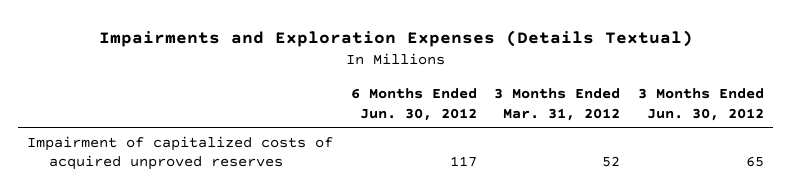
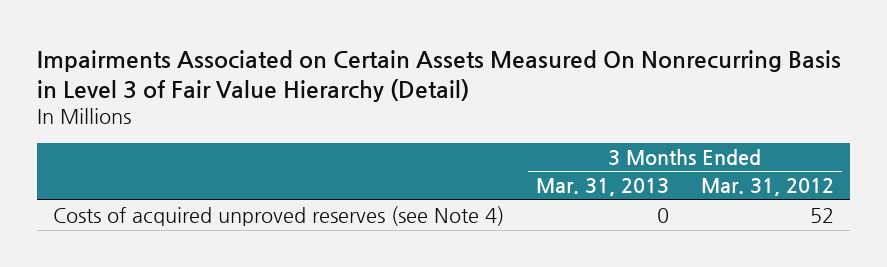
- Impairments and Exploration Expenses (Details Textual)
+ Impairments Associated on Certain Assets Measured On Nonrecurring Basis in Level 3 of Fair Value Hierarchy (Detail)
- | 6 Months Ended Jun. 30, 2012 | 3 Months Ended Mar. 31, 2012 | 3 Months Ended Jun. 30, 2012
+ | 3 Months Ended Mar. 31, 2013 | 3 Months Ended Mar. 31, 2012
- Impairment of capitalized costs of acquired unproved reserves | 117 | 52 | 65
+ Costs of acquired unproved reserves (see Note 4) | 0 | 52

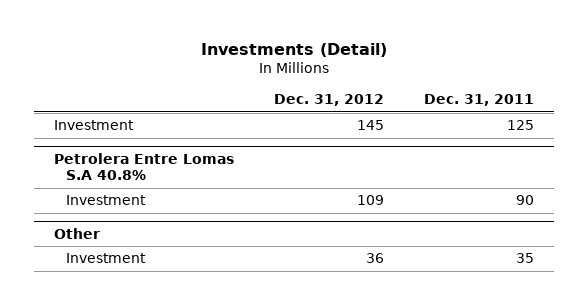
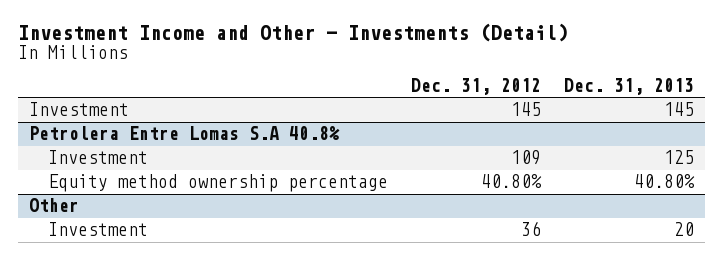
- Investments (Detail)
+ Investment Income and Other - Investments (Detail)
- | Dec. 31, 2012 | Dec. 31, 2011
+ | Dec. 31, 2012 | Dec. 31, 2013
@ Petrolera Entre Lomas S.A 40.8%
+ Equity method ownership percentage | 40.80% | 40.80%

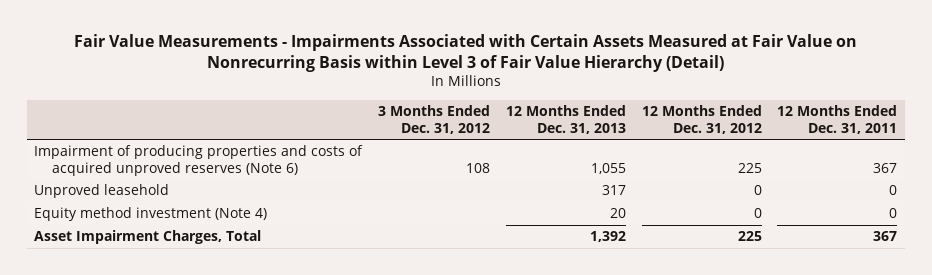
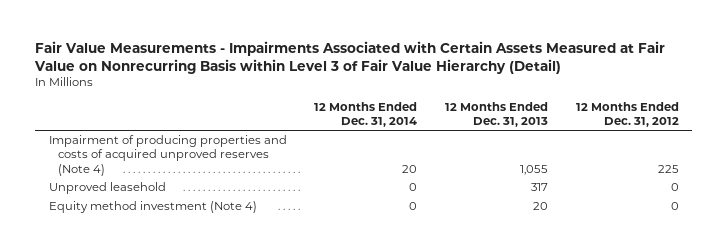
- | 3 Months Ended Dec. 31, 2012 | 12 Months Ended Dec. 31, 2013 | 12 Months Ended Dec. 31, 2012 | 12 Months Ended Dec. 31, 2011
+ | 12 Months Ended Dec. 31, 2014 | 12 Months Ended Dec. 31, 2013 | 12 Months Ended Dec. 31, 2012
- Impairment of producing properties and costs of acquired unproved reserves (Note 6) | 108 | 1,055 | 225 | 367
+ Impairment of producing properties and costs of acquired unproved reserves (Note 4) | 20 | 1,055 | 225
- Asset Impairment Charges, Total | | 1,392 | 225 | 367

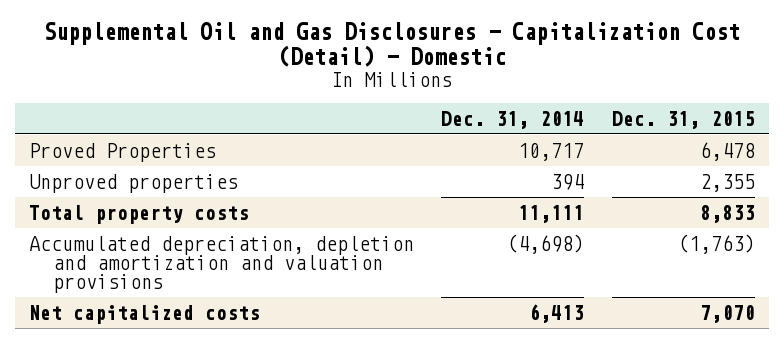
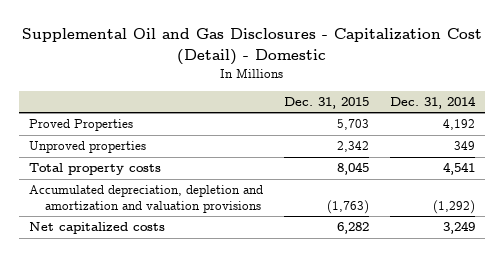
- | Dec. 31, 2014 | Dec. 31, 2015
+ | Dec. 31, 2015 | Dec. 31, 2014
- Proved Properties | 10,717 | 6,478
- Unproved properties | 394 | 2,355
- Total property costs | 11,111 | 8,833
- Accumulated depreciation, depletion and amortization and valuation provisions | (4,698) | (1,763)
- Net capitalized costs | 6,413 | 7,070
+ Proved Properties | 5,703 | 4,192
+ Unproved properties | 2,342 | 349
+ Total property costs | 8,045 | 4,541
+ Accumulated depreciation, depletion and amortization and valuation provisions | (1,763) | (1,292)
+ Net capitalized costs | 6,282 | 3,249

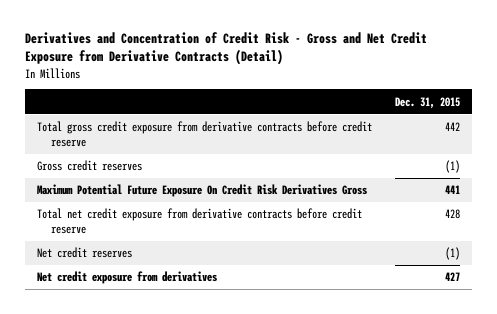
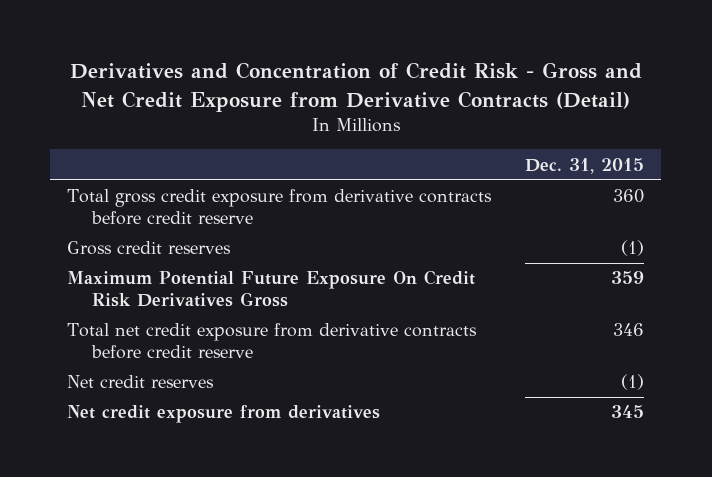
- Total gross credit exposure from derivative contracts before credit reserve | 442
+ Total gross credit exposure from derivative contracts before credit reserve | 360
- Maximum Potential Future Exposure On Credit Risk Derivatives Gross | 441
- Total net credit exposure from derivative contracts before credit reserve | 428
+ Maximum Potential Future Exposure On Credit Risk Derivatives Gross | 359
+ Total net credit exposure from derivative contracts before credit reserve | 346
- Net credit exposure from derivatives | 427
+ Net credit exposure from derivatives | 345

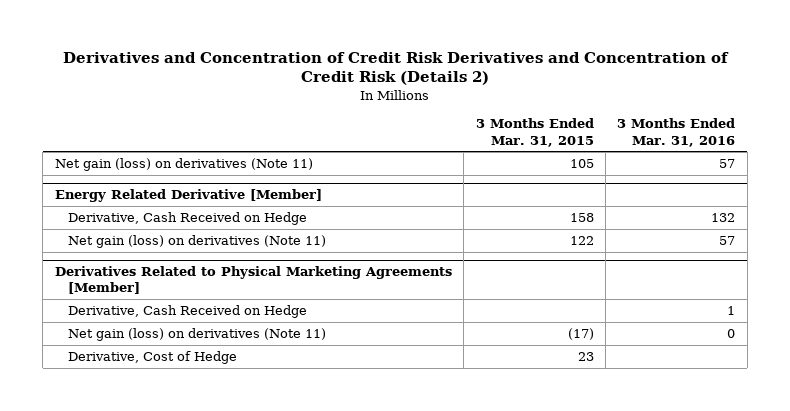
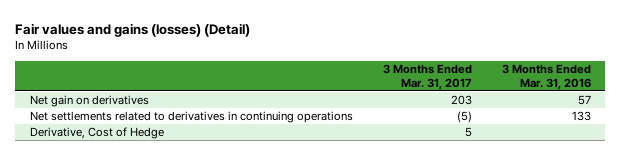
- Derivatives and Concentration of Credit Risk Derivatives and Concentration of Credit Risk (Details 2)
+ Fair values and gains (losses) (Detail)
- | 3 Months Ended Mar. 31, 2015 | 3 Months Ended Mar. 31, 2016
+ | 3 Months Ended Mar. 31, 2017 | 3 Months Ended Mar. 31, 2016
- Net gain (loss) on derivatives (Note 11) | 105 | 57
- Energy Related Derivative [Member]
- Derivative, Cash Received on Hedge | 158 | 132
- Net gain (loss) on derivatives (Note 11) | 122 | 57
- Derivatives Related to Physical Marketing Agreements [Member]
- Derivative, Cash Received on Hedge | | 1
- Net gain (loss) on derivatives (Note 11) | (17) | 0
+ Net gain on derivatives | 203 | 57
+ Net settlements related to derivatives in continuing operations | (5) | 133

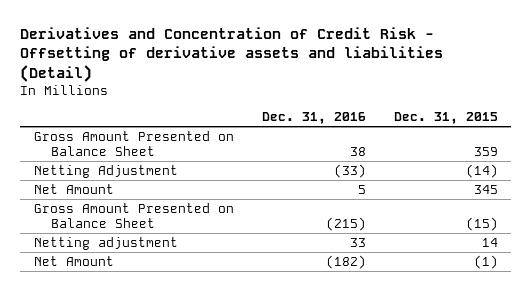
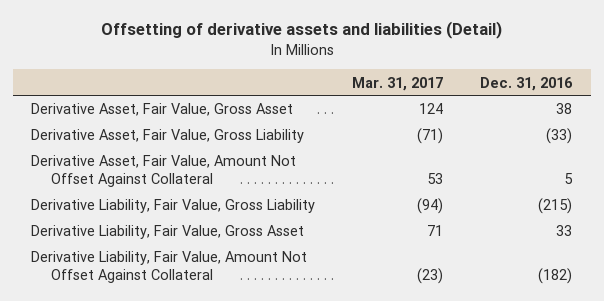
- Derivatives and Concentration of Credit Risk - Offsetting of derivative assets and liabilities (Detail)
+ Offsetting of derivative assets and liabilities (Detail)
- | Dec. 31, 2016 | Dec. 31, 2015
+ | Mar. 31, 2017 | Dec. 31, 2016
- Gross Amount Presented on Balance Sheet | 38 | 359
- Netting Adjustment | (33) | (14)
- Net Amount | 5 | 345
- Gross Amount Presented on Balance Sheet | (215) | (15)
- Netting adjustment | 33 | 14
- Net Amount | (182) | (1)
+ Derivative Asset, Fair Value, Gross Asset | 124 | 38
+ Derivative Asset, Fair Value, Gross Liability | (71) | (33)
+ Derivative Asset, Fair Value, Amount Not Offset Against Collateral | 53 | 5
+ Derivative Liability, Fair Value, Gross Liability | (94) | (215)
+ Derivative Liability, Fair Value, Gross Asset | 71 | 33
+ Derivative Liability, Fair Value, Amount Not Offset Against Collateral | (23) | (182)

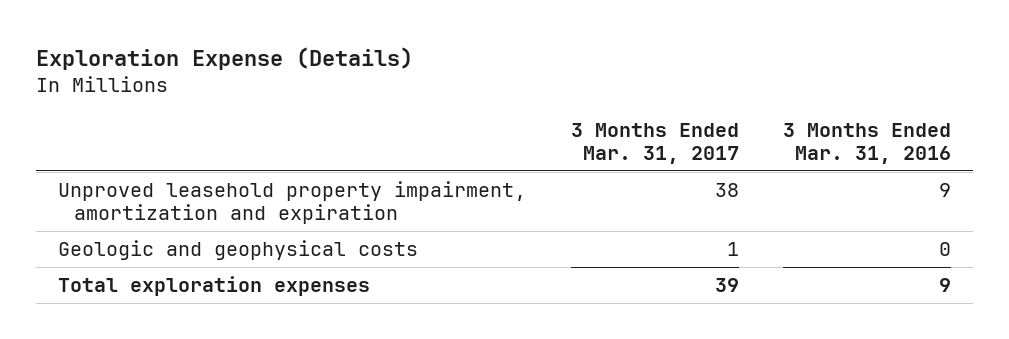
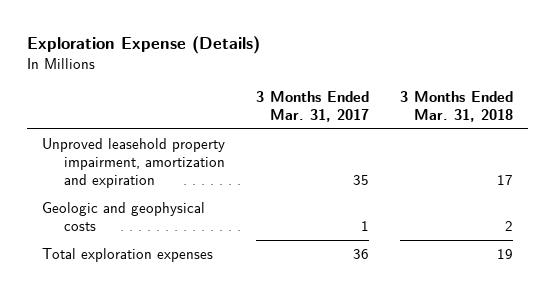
- | 3 Months Ended Mar. 31, 2017 | 3 Months Ended Mar. 31, 2016
+ | 3 Months Ended Mar. 31, 2017 | 3 Months Ended Mar. 31, 2018
- Unproved leasehold property impairment, amortization and expiration | 38 | 9
+ Unproved leasehold property impairment, amortization and expiration | 35 | 17
- Total exploration expenses | 39 | 9
+ Total exploration expenses | 36 | 19

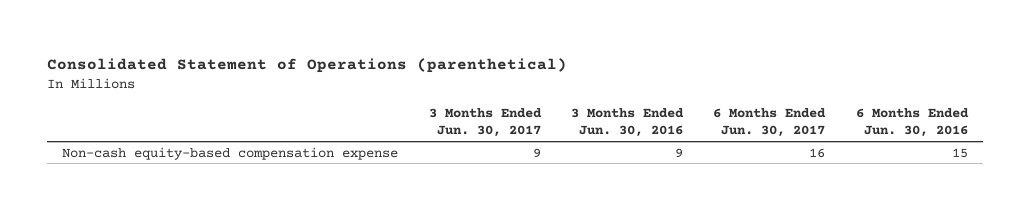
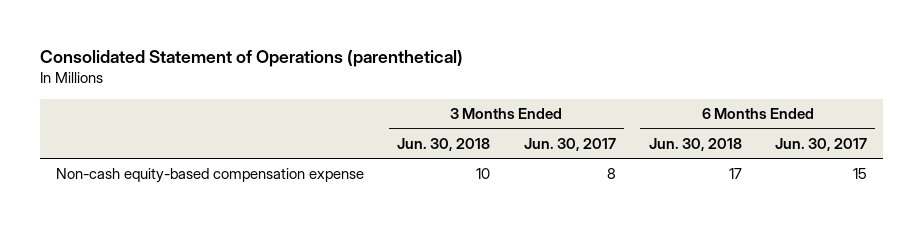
- | 3 Months Ended Jun. 30, 2017 | 3 Months Ended Jun. 30, 2016 | 6 Months Ended Jun. 30, 2017 | 6 Months Ended Jun. 30, 2016
+ | 3 Months Ended Jun. 30, 2018 | 3 Months Ended Jun. 30, 2017 | 6 Months Ended Jun. 30, 2018 | 6 Months Ended Jun. 30, 2017
- Non-cash equity-based compensation expense | 9 | 9 | 16 | 15
+ Non-cash equity-based compensation expense | 10 | 8 | 17 | 15

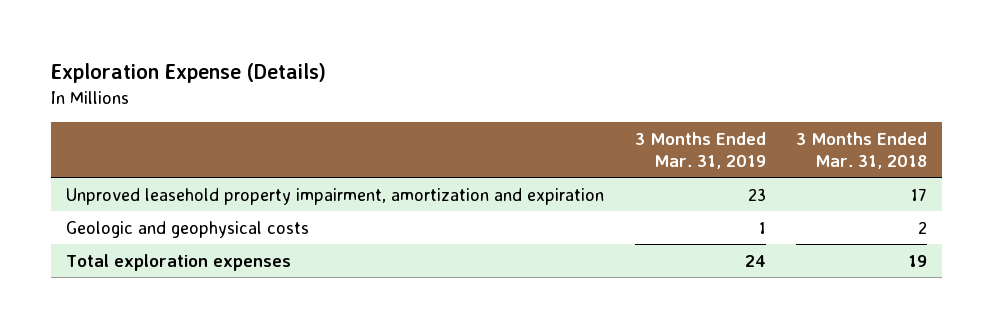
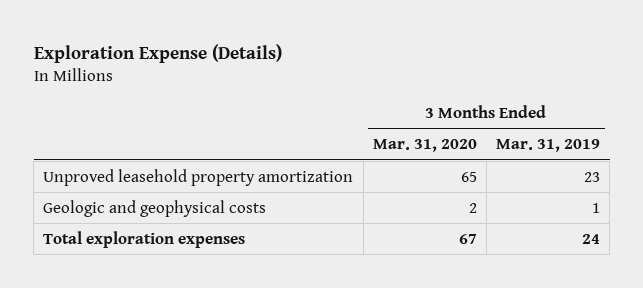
- | 3 Months Ended Mar. 31, 2019 | 3 Months Ended Mar. 31, 2018
+ | 3 Months Ended Mar. 31, 2020 | 3 Months Ended Mar. 31, 2019
- Unproved leasehold property impairment, amortization and expiration | 23 | 17
+ Unproved leasehold property amortization | 65 | 23

